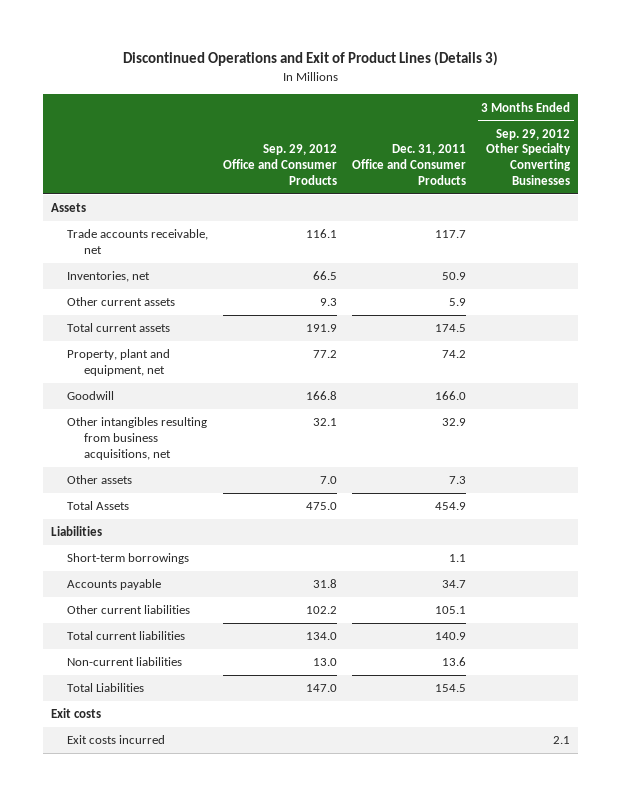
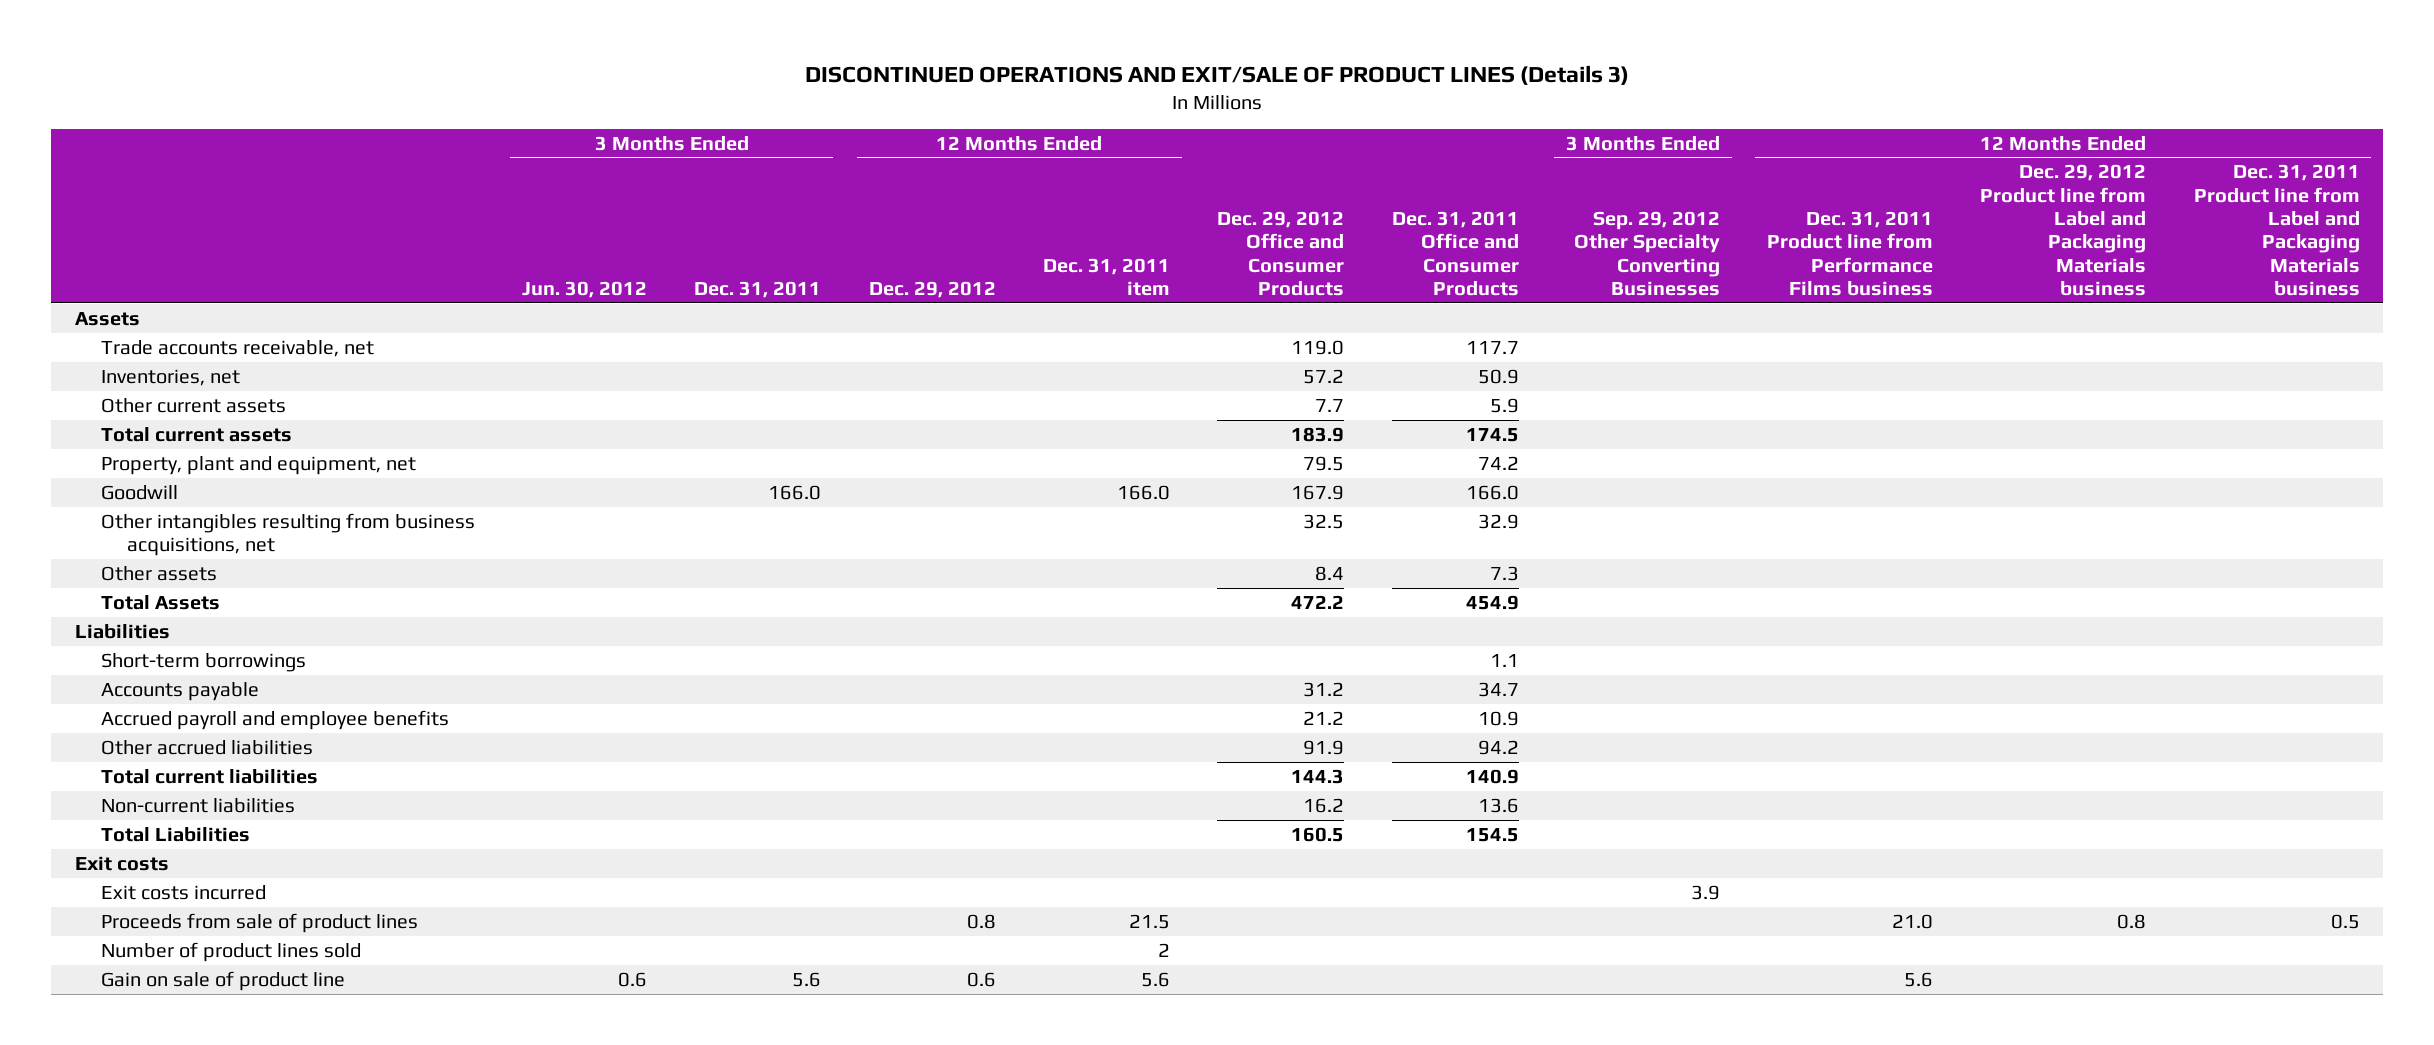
- Discontinued Operations and Exit of Product Lines (Details 3)
+ DISCONTINUED OPERATIONS AND EXIT/SALE OF PRODUCT LINES (Details 3)
- | Sep. 29, 2012 Office and Consumer Products | Dec. 31, 2011 Office and Consumer Products | 3 Months Ended Sep. 29, 2012 Other Specialty Converting Businesses
+ | 3 Months Ended Jun. 30, 2012 | 3 Months Ended Dec. 31, 2011 | 12 Months Ended Dec. 29, 2012 | 12 Months Ended Dec. 31, 2011 item | Dec. 29, 2012 Office and Consumer Products | Dec. 31, 2011 Office and Consumer Products | 3 Months Ended Sep. 29, 2012 Other Specialty Converting Businesses | 12 Months Ended Dec. 31, 2011 Product line from Performance Films business | 12 Months Ended Dec. 29, 2012 Product line from Label and Packaging Materials business | 12 Months Ended Dec. 31, 2011 Product line from Label and Packaging Materials business
- Other current liabilities | 102.2 | 105.1 |
+ Accrued payroll and employee benefits | | | | | 21.2 | 10.9 | | | |
+ Other accrued liabilities | | | | | 91.9 | 94.2 | | | |
- Exit costs incurred | | | 2.1
+ Exit costs incurred | | | | | | | 3.9 | | |
+ Proceeds from sale of product lines | | | 0.8 | 21.5 | | | | 21.0 | 0.8 | 0.5
+ Number of product lines sold | | | | 2 | | | | | |
+ Gain on sale of product line | 0.6 | 5.6 | 0.6 | 5.6 | | | | 5.6 | |

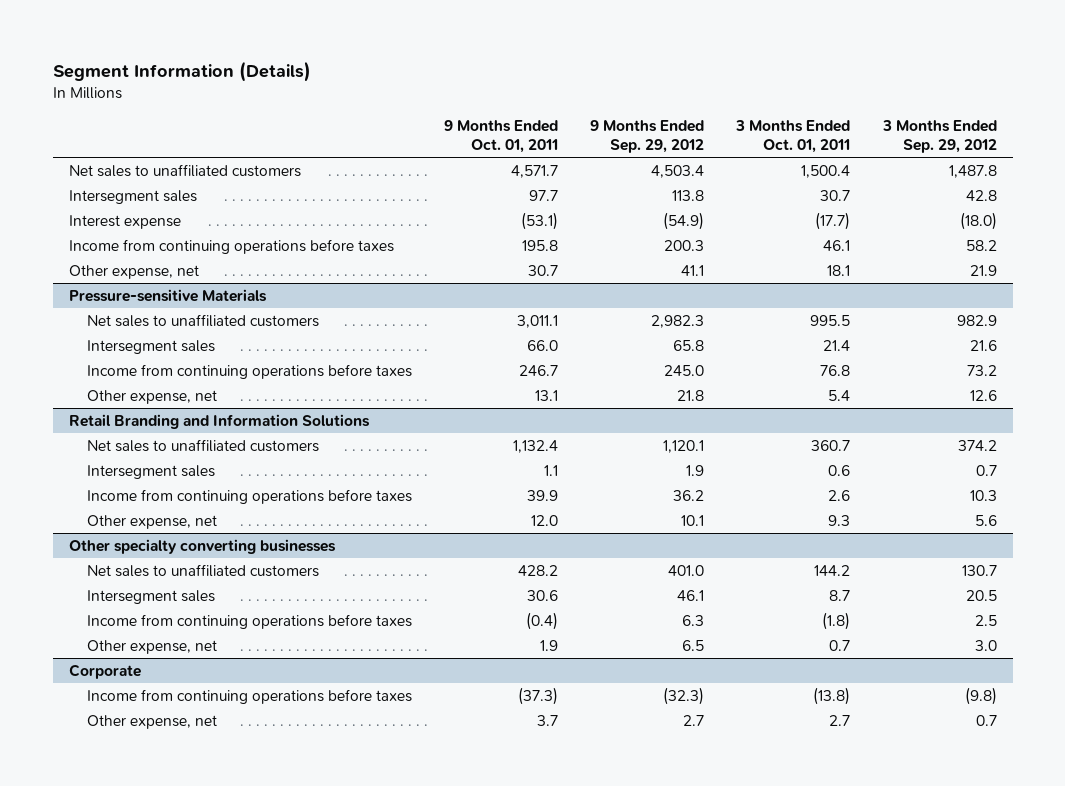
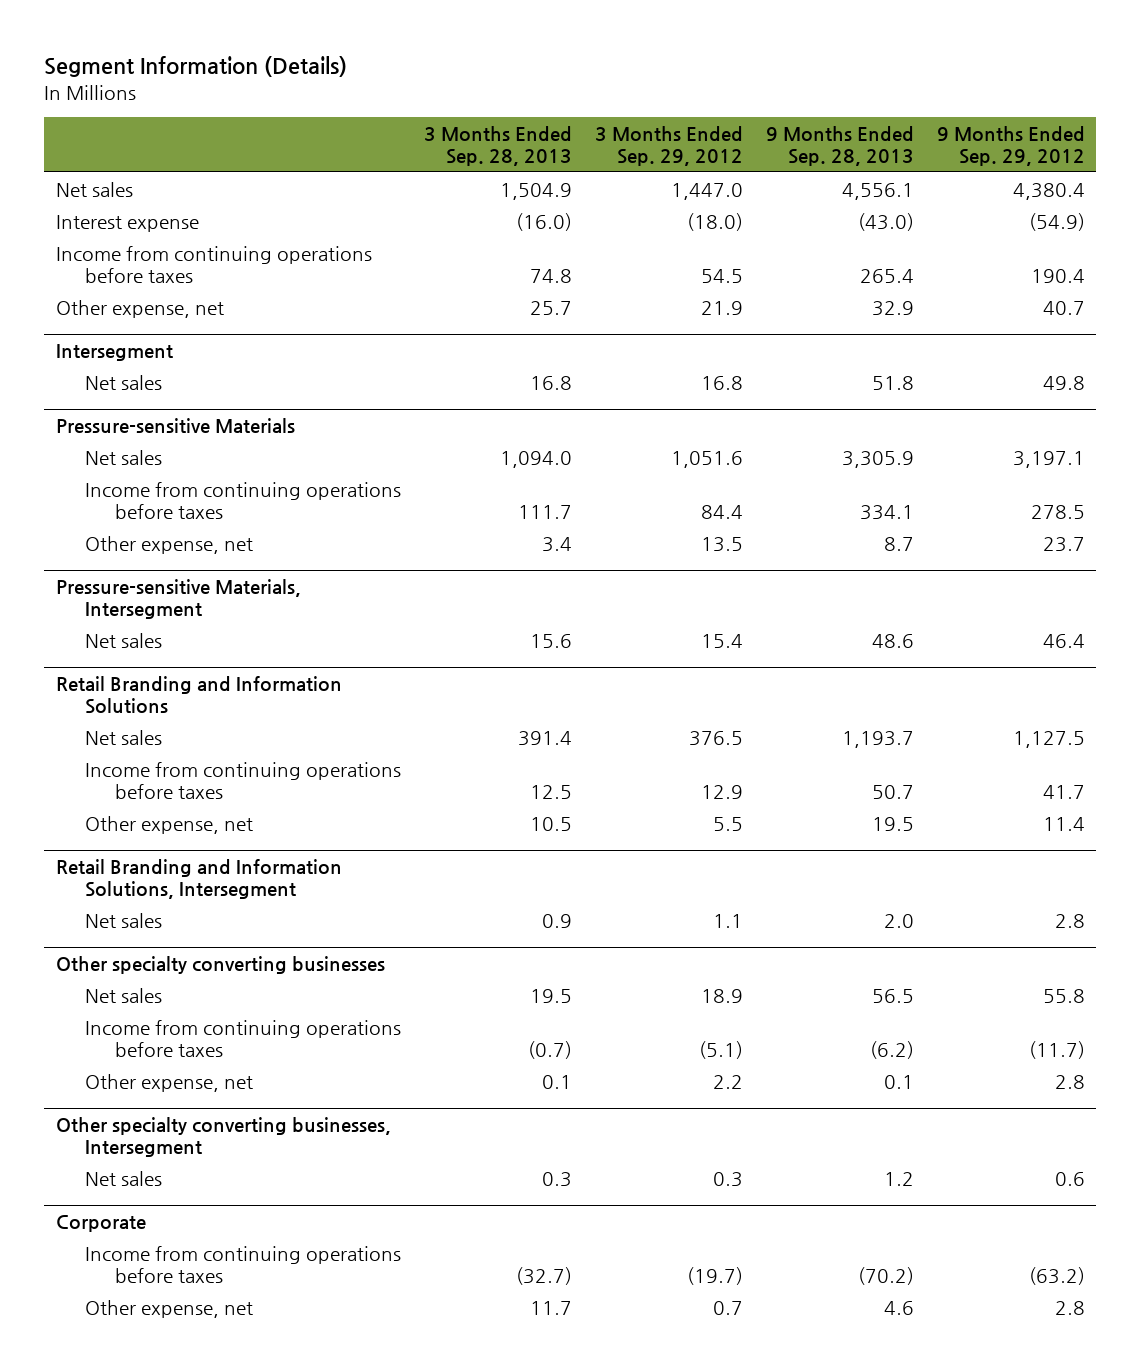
- | 9 Months Ended Oct. 01, 2011 | 9 Months Ended Sep. 29, 2012 | 3 Months Ended Oct. 01, 2011 | 3 Months Ended Sep. 29, 2012
+ | 3 Months Ended Sep. 28, 2013 | 3 Months Ended Sep. 29, 2012 | 9 Months Ended Sep. 28, 2013 | 9 Months Ended Sep. 29, 2012
- Net sales to unaffiliated customers | 4,571.7 | 4,503.4 | 1,500.4 | 1,487.8
- Intersegment sales | 97.7 | 113.8 | 30.7 | 42.8
+ Net sales | 1,504.9 | 1,447.0 | 4,556.1 | 4,380.4
- Income from continuing operations before taxes | 195.8 | 200.3 | 46.1 | 58.2
- Other expense, net | 30.7 | 41.1 | 18.1 | 21.9
+ Income from continuing operations before taxes | 74.8 | 54.5 | 265.4 | 190.4
+ Other expense, net | 25.7 | 21.9 | 32.9 | 40.7
+ Intersegment
+ Net sales | 16.8 | 16.8 | 51.8 | 49.8
@ Pressure-sensitive Materials
- Net sales to unaffiliated customers | 3,011.1 | 2,982.3 | 995.5 | 982.9
- Intersegment sales | 66.0 | 65.8 | 21.4 | 21.6
- Income from continuing operations before taxes | 246.7 | 245.0 | 76.8 | 73.2
- Other expense, net | 13.1 | 21.8 | 5.4 | 12.6
+ Net sales | 1,094.0 | 1,051.6 | 3,305.9 | 3,197.1
+ Income from continuing operations before taxes | 111.7 | 84.4 | 334.1 | 278.5
+ Other expense, net | 3.4 | 13.5 | 8.7 | 23.7
+ Pressure-sensitive Materials, Intersegment
+ Net sales | 15.6 | 15.4 | 48.6 | 46.4
@ Retail Branding and Information Solutions
- Net sales to unaffiliated customers | 1,132.4 | 1,120.1 | 360.7 | 374.2
- Intersegment sales | 1.1 | 1.9 | 0.6 | 0.7
- Income from continuing operations before taxes | 39.9 | 36.2 | 2.6 | 10.3
- Other expense, net | 12.0 | 10.1 | 9.3 | 5.6
+ Net sales | 391.4 | 376.5 | 1,193.7 | 1,127.5
+ Income from continuing operations before taxes | 12.5 | 12.9 | 50.7 | 41.7
+ Other expense, net | 10.5 | 5.5 | 19.5 | 11.4
+ Retail Branding and Information Solutions, Intersegment
+ Net sales | 0.9 | 1.1 | 2.0 | 2.8
@ Other specialty converting businesses
- Net sales to unaffiliated customers | 428.2 | 401.0 | 144.2 | 130.7
- Intersegment sales | 30.6 | 46.1 | 8.7 | 20.5
- Income from continuing operations before taxes | (0.4) | 6.3 | (1.8) | 2.5
- Other expense, net | 1.9 | 6.5 | 0.7 | 3.0
+ Net sales | 19.5 | 18.9 | 56.5 | 55.8
+ Income from continuing operations before taxes | (0.7) | (5.1) | (6.2) | (11.7)
+ Other expense, net | 0.1 | 2.2 | 0.1 | 2.8
+ Other specialty converting businesses, Intersegment
+ Net sales | 0.3 | 0.3 | 1.2 | 0.6
@ Corporate
- Income from continuing operations before taxes | (37.3) | (32.3) | (13.8) | (9.8)
- Other expense, net | 3.7 | 2.7 | 2.7 | 0.7
+ Income from continuing operations before taxes | (32.7) | (19.7) | (70.2) | (63.2)
+ Other expense, net | 11.7 | 0.7 | 4.6 | 2.8

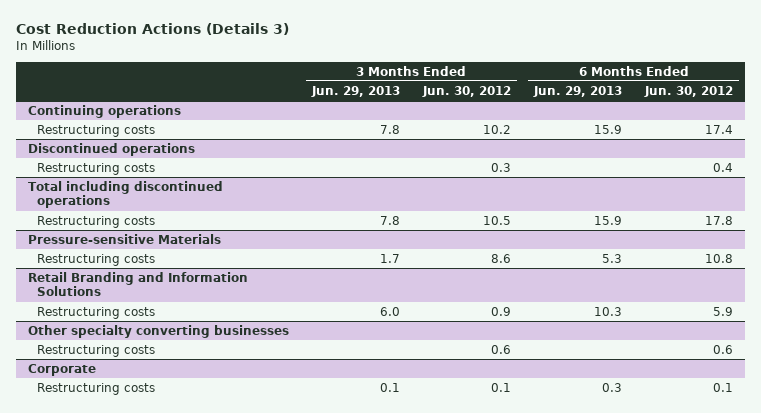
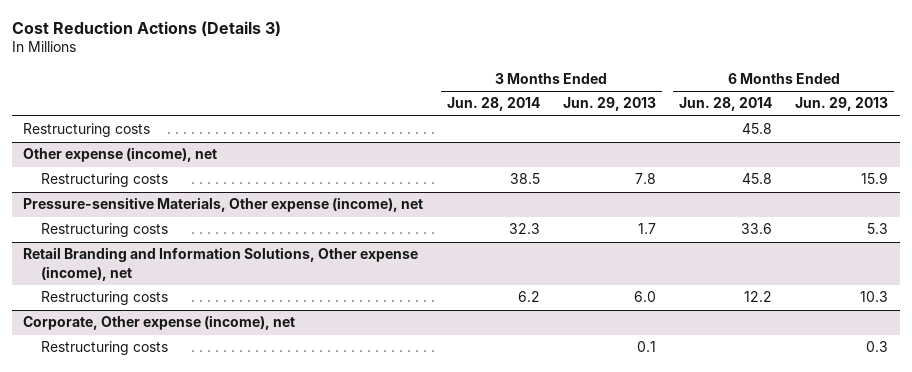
- | 3 Months Ended Jun. 29, 2013 | 3 Months Ended Jun. 30, 2012 | 6 Months Ended Jun. 29, 2013 | 6 Months Ended Jun. 30, 2012
+ | 3 Months Ended Jun. 28, 2014 | 3 Months Ended Jun. 29, 2013 | 6 Months Ended Jun. 28, 2014 | 6 Months Ended Jun. 29, 2013
- Continuing operations
- Restructuring costs | 7.8 | 10.2 | 15.9 | 17.4
- Discontinued operations
- Total including discontinued operations
+ Other expense (income), net
- Pressure-sensitive Materials
+ Pressure-sensitive Materials, Other expense (income), net
- Retail Branding and Information Solutions
+ Retail Branding and Information Solutions, Other expense (income), net
- Other specialty converting businesses
- Restructuring costs | | 0.6 | | 0.6
- Corporate
+ Corporate, Other expense (income), net

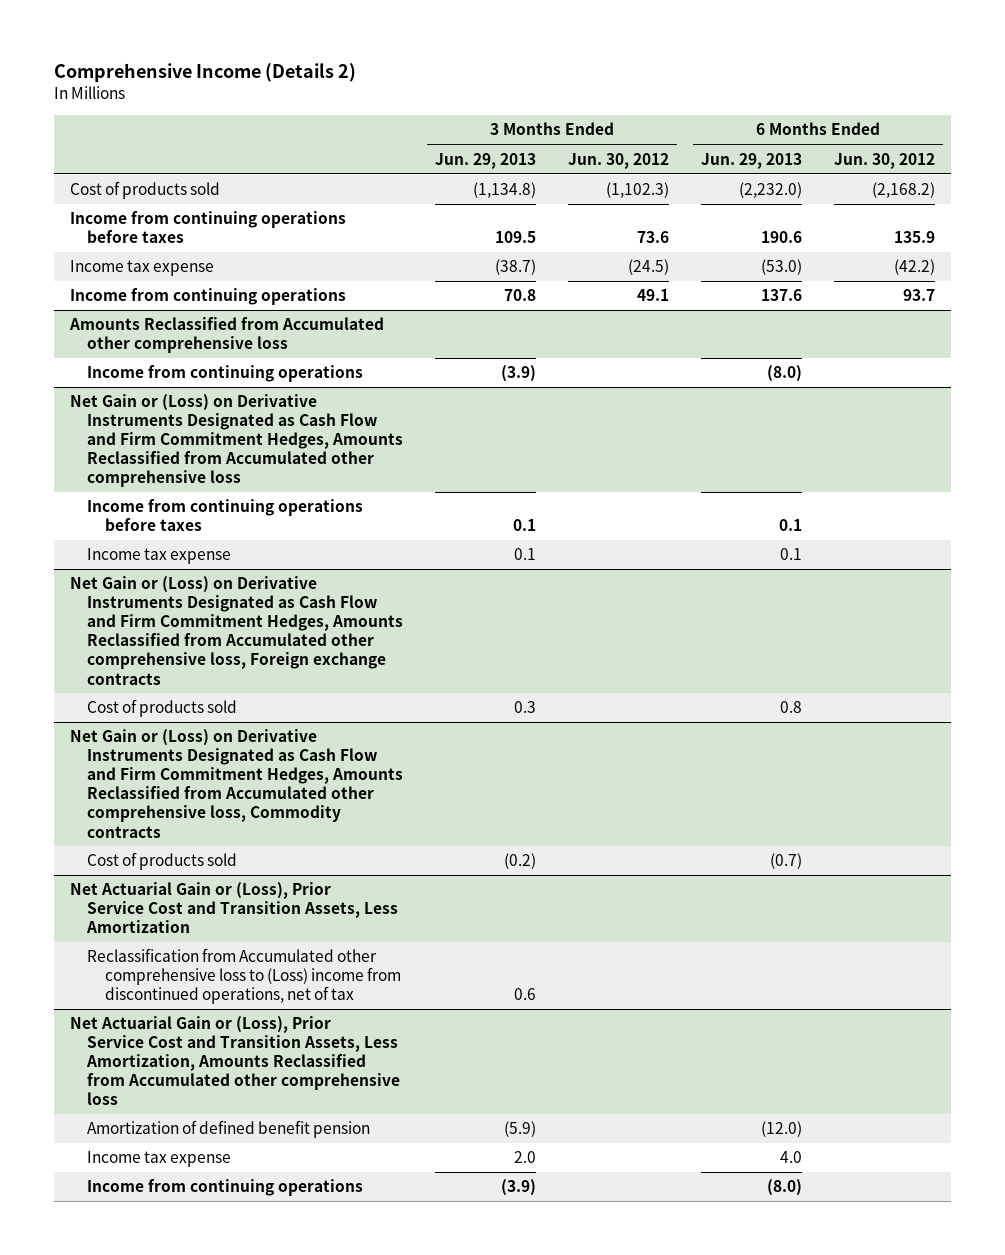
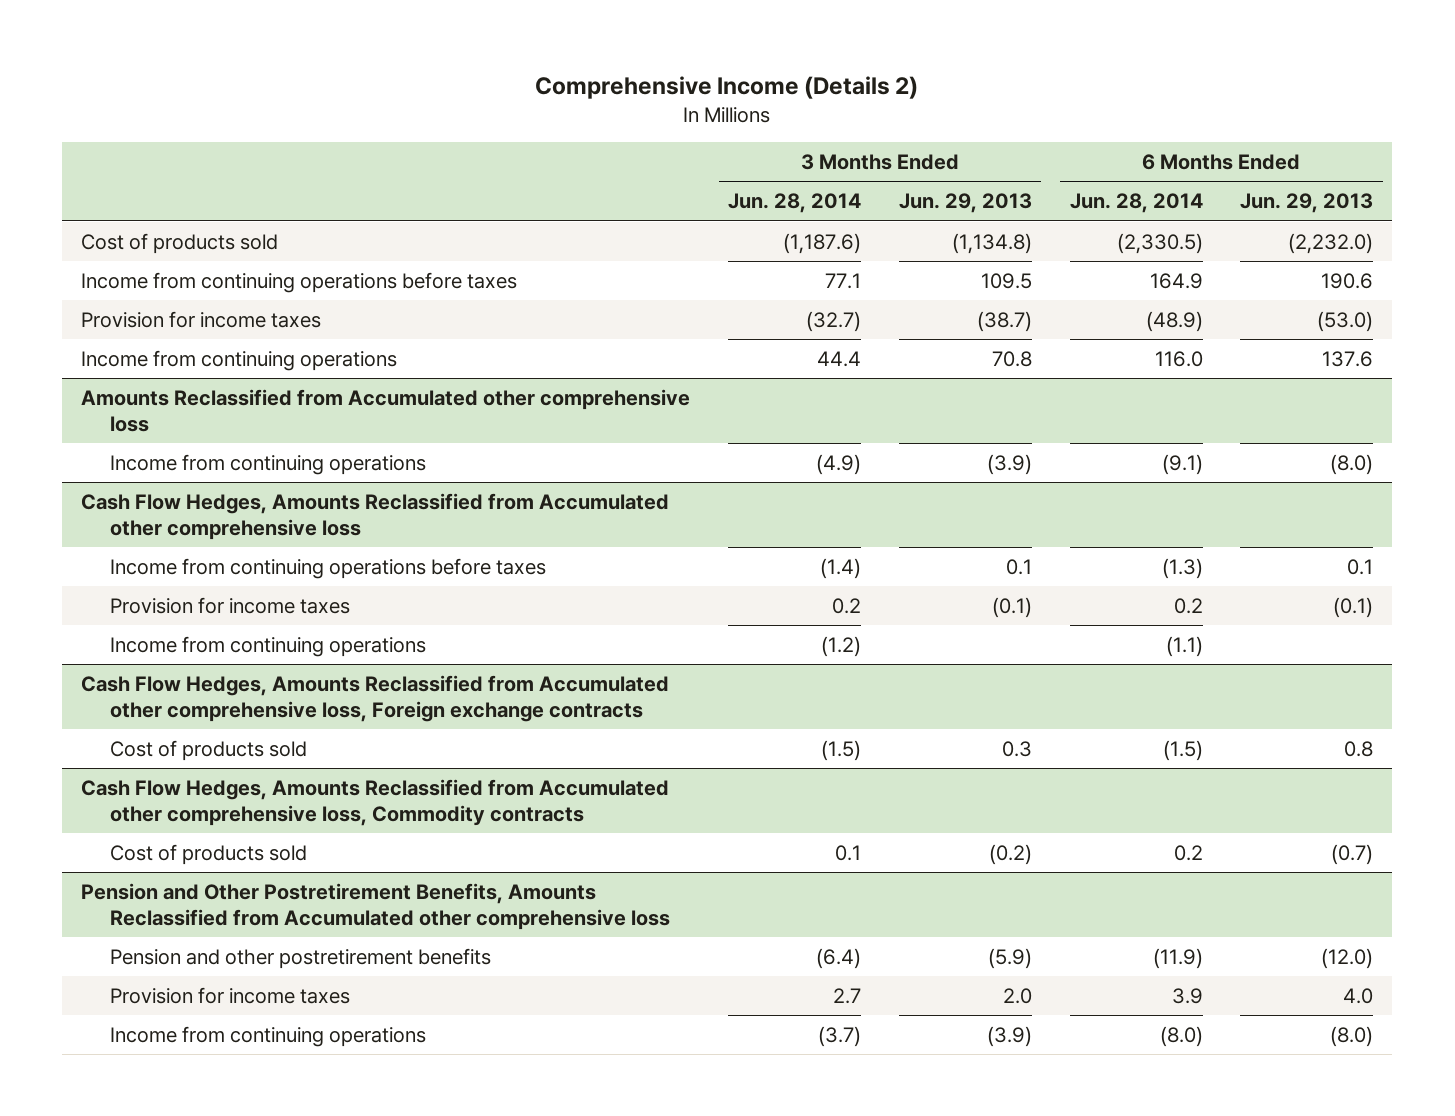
- | 3 Months Ended Jun. 29, 2013 | 3 Months Ended Jun. 30, 2012 | 6 Months Ended Jun. 29, 2013 | 6 Months Ended Jun. 30, 2012
+ | 3 Months Ended Jun. 28, 2014 | 3 Months Ended Jun. 29, 2013 | 6 Months Ended Jun. 28, 2014 | 6 Months Ended Jun. 29, 2013
- Income tax expense | (38.7) | (24.5) | (53.0) | (42.2)
+ Provision for income taxes | (32.7) | (38.7) | (48.9) | (53.0)
- Net Gain or (Loss) on Derivative Instruments Designated as Cash Flow and Firm Commitment Hedges, Amounts Reclassified from Accumulated other comprehensive loss
+ Cash Flow Hedges, Amounts Reclassified from Accumulated other comprehensive loss
- Income tax expense | 0.1 | | 0.1 |
- Net Gain or (Loss) on Derivative Instruments Designated as Cash Flow and Firm Commitment Hedges, Amounts Reclassified from Accumulated other comprehensive loss, Foreign exchange contracts
+ Provision for income taxes | 0.2 | (0.1) | 0.2 | (0.1)
+ Income from continuing operations | (1.2) | | (1.1) |
+ Cash Flow Hedges, Amounts Reclassified from Accumulated other comprehensive loss, Foreign exchange contracts
- Net Gain or (Loss) on Derivative Instruments Designated as Cash Flow and Firm Commitment Hedges, Amounts Reclassified from Accumulated other comprehensive loss, Commodity contracts
+ Cash Flow Hedges, Amounts Reclassified from Accumulated other comprehensive loss, Commodity contracts
- Net Actuarial Gain or (Loss), Prior Service Cost and Transition Assets, Less Amortization
- Reclassification from Accumulated other comprehensive loss to (Loss) income from discontinued operations, net of tax | 0.6 | | |
- Net Actuarial Gain or (Loss), Prior Service Cost and Transition Assets, Less Amortization, Amounts Reclassified from Accumulated other comprehensive loss
- Amortization of defined benefit pension | (5.9) | | (12.0) |
- Income tax expense | 2.0 | | 4.0 |
+ Pension and Other Postretirement Benefits, Amounts Reclassified from Accumulated other comprehensive loss
+ Pension and other postretirement benefits | (6.4) | (5.9) | (11.9) | (12.0)
+ Provision for income taxes | 2.7 | 2.0 | 3.9 | 4.0

